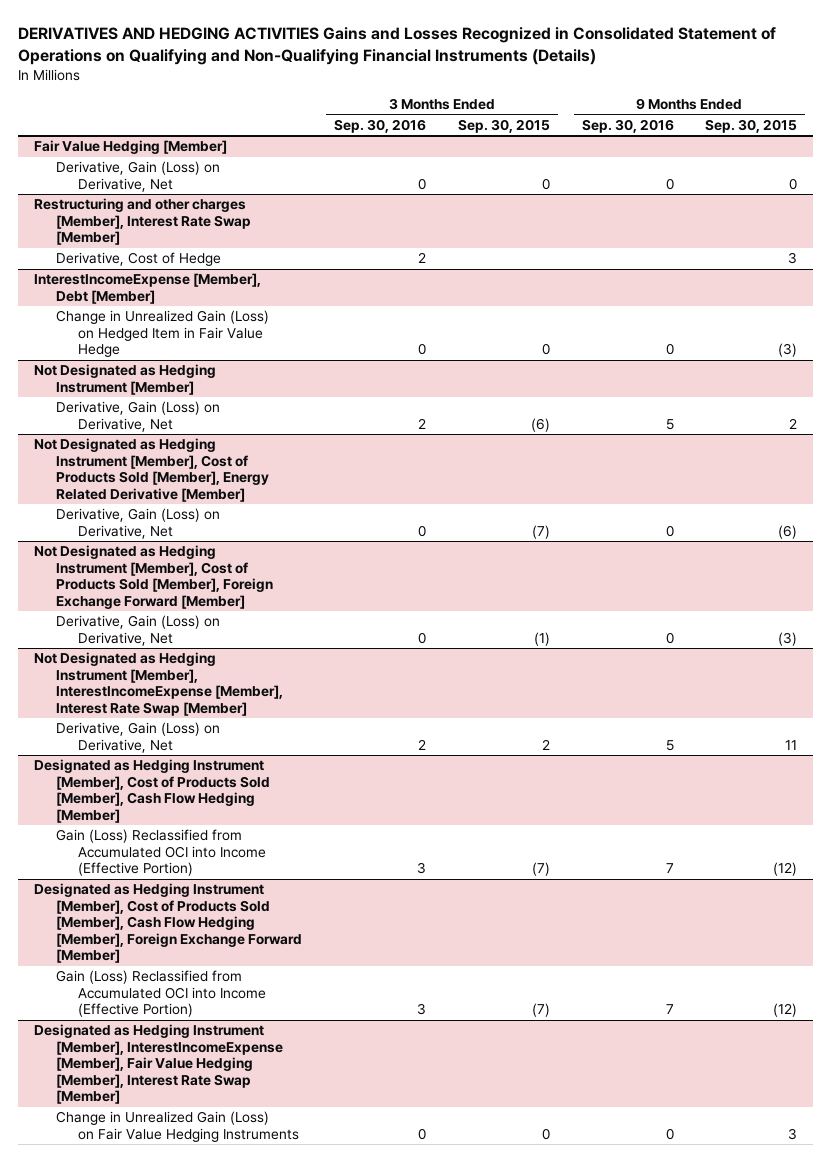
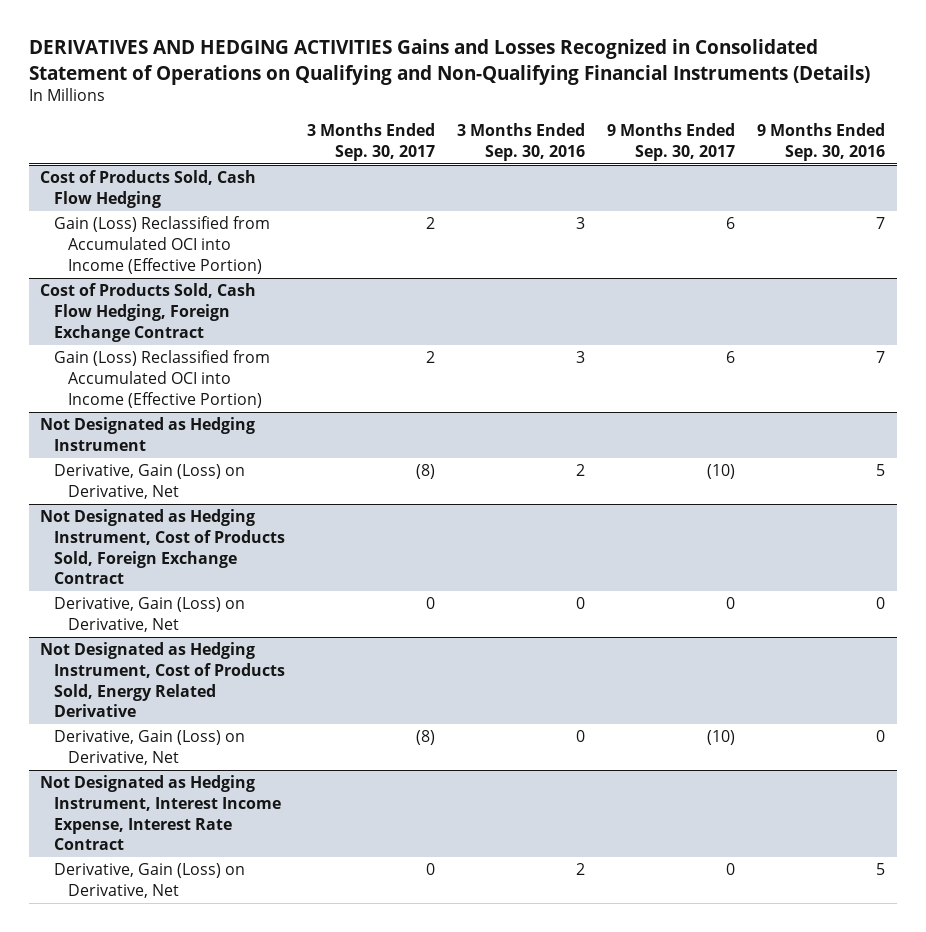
- | 3 Months Ended Sep. 30, 2016 | 3 Months Ended Sep. 30, 2015 | 9 Months Ended Sep. 30, 2016 | 9 Months Ended Sep. 30, 2015
+ | 3 Months Ended Sep. 30, 2017 | 3 Months Ended Sep. 30, 2016 | 9 Months Ended Sep. 30, 2017 | 9 Months Ended Sep. 30, 2016
- Fair Value Hedging [Member]
- Derivative, Gain (Loss) on Derivative, Net | 0 | 0 | 0 | 0
- Restructuring and other charges [Member], Interest Rate Swap [Member]
- Derivative, Cost of Hedge | 2 | | | 3
- InterestIncomeExpense [Member], Debt [Member]
- Change in Unrealized Gain (Loss) on Hedged Item in Fair Value Hedge | 0 | 0 | 0 | (3)
- Not Designated as Hedging Instrument [Member]
+ Cost of Products Sold, Cash Flow Hedging
+ Gain (Loss) Reclassified from Accumulated OCI into Income (Effective Portion) | 2 | 3 | 6 | 7
+ Cost of Products Sold, Cash Flow Hedging, Foreign Exchange Contract
+ Gain (Loss) Reclassified from Accumulated OCI into Income (Effective Portion) | 2 | 3 | 6 | 7
+ Not Designated as Hedging Instrument
- Not Designated as Hedging Instrument [Member], Cost of Products Sold [Member], Energy Related Derivative [Member]
+ Not Designated as Hedging Instrument, Cost of Products Sold, Foreign Exchange Contract
- Not Designated as Hedging Instrument [Member], Cost of Products Sold [Member], Foreign Exchange Forward [Member]
+ Not Designated as Hedging Instrument, Cost of Products Sold, Energy Related Derivative
- Not Designated as Hedging Instrument [Member], InterestIncomeExpense [Member], Interest Rate Swap [Member]
+ Not Designated as Hedging Instrument, Interest Income Expense, Interest Rate Contract
- Designated as Hedging Instrument [Member], Cost of Products Sold [Member], Cash Flow Hedging [Member]
- Gain (Loss) Reclassified from Accumulated OCI into Income (Effective Portion) | 3 | (7) | 7 | (12)
- Designated as Hedging Instrument [Member], Cost of Products Sold [Member], Cash Flow Hedging [Member], Foreign Exchange Forward [Member]
- Gain (Loss) Reclassified from Accumulated OCI into Income (Effective Portion) | 3 | (7) | 7 | (12)
- Designated as Hedging Instrument [Member], InterestIncomeExpense [Member], Fair Value Hedging [Member], Interest Rate Swap [Member]
- Change in Unrealized Gain (Loss) on Fair Value Hedging Instruments | 0 | 0 | 0 | 3

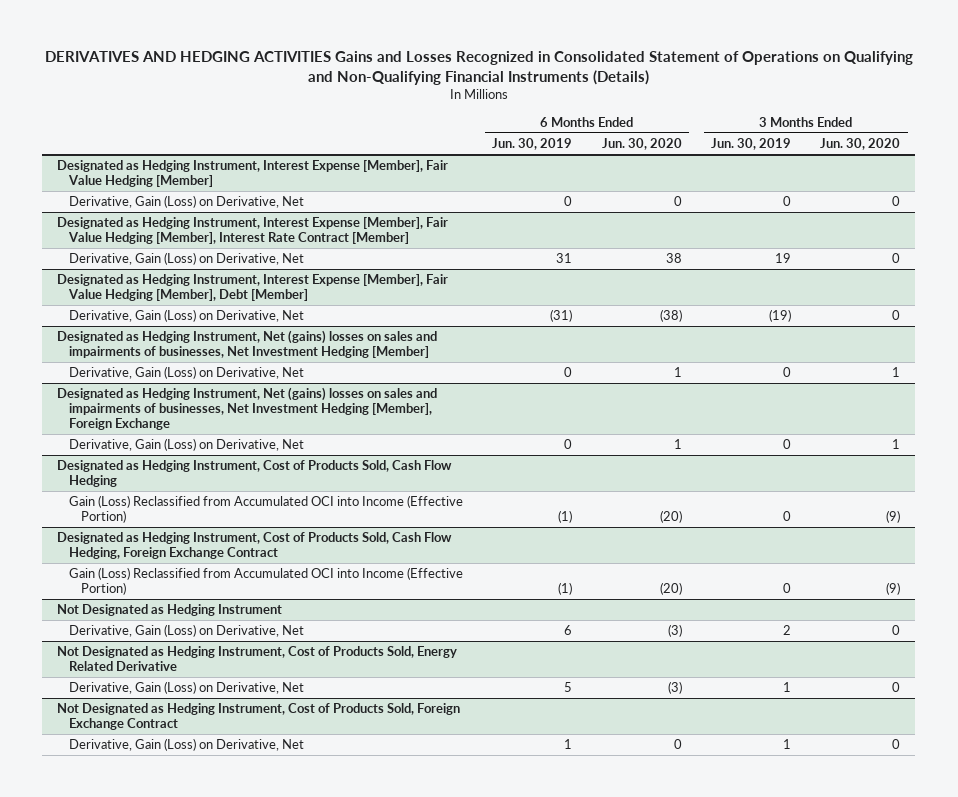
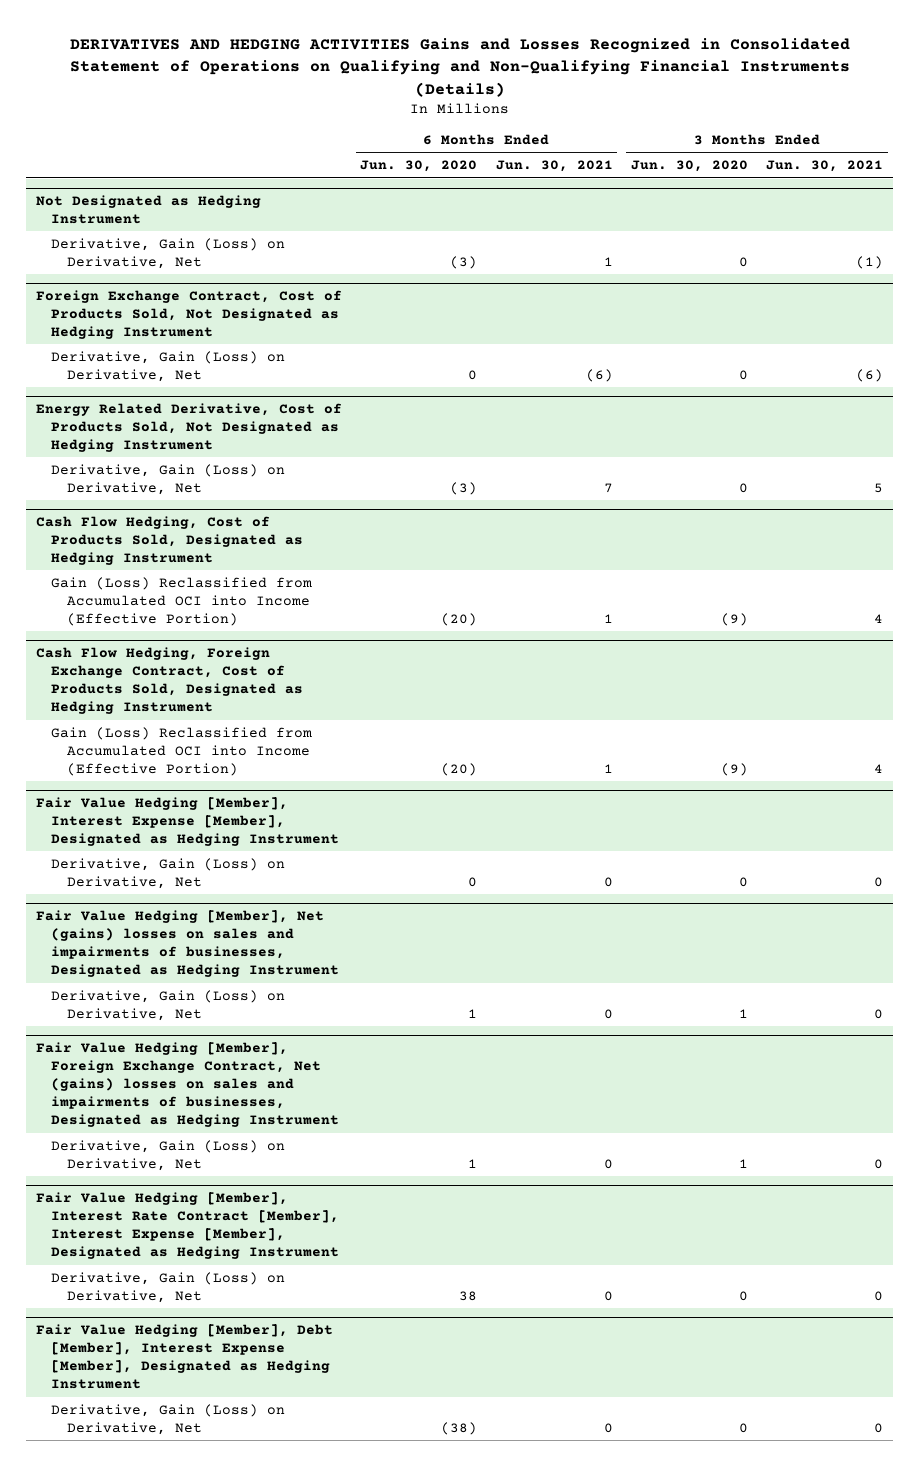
- | 6 Months Ended Jun. 30, 2019 | 6 Months Ended Jun. 30, 2020 | 3 Months Ended Jun. 30, 2019 | 3 Months Ended Jun. 30, 2020
+ | 6 Months Ended Jun. 30, 2020 | 6 Months Ended Jun. 30, 2021 | 3 Months Ended Jun. 30, 2020 | 3 Months Ended Jun. 30, 2021
- Designated as Hedging Instrument, Interest Expense [Member], Fair Value Hedging [Member]
- Derivative, Gain (Loss) on Derivative, Net | 0 | 0 | 0 | 0
- Designated as Hedging Instrument, Interest Expense [Member], Fair Value Hedging [Member], Interest Rate Contract [Member]
- Derivative, Gain (Loss) on Derivative, Net | 31 | 38 | 19 | 0
- Designated as Hedging Instrument, Interest Expense [Member], Fair Value Hedging [Member], Debt [Member]
- Derivative, Gain (Loss) on Derivative, Net | (31) | (38) | (19) | 0
- Designated as Hedging Instrument, Net (gains) losses on sales and impairments of businesses, Net Investment Hedging [Member]
- Derivative, Gain (Loss) on Derivative, Net | 0 | 1 | 0 | 1
- Designated as Hedging Instrument, Net (gains) losses on sales and impairments of businesses, Net Investment Hedging [Member], Foreign Exchange
- Derivative, Gain (Loss) on Derivative, Net | 0 | 1 | 0 | 1
- Designated as Hedging Instrument, Cost of Products Sold, Cash Flow Hedging
- Gain (Loss) Reclassified from Accumulated OCI into Income (Effective Portion) | (1) | (20) | 0 | (9)
- Designated as Hedging Instrument, Cost of Products Sold, Cash Flow Hedging, Foreign Exchange Contract
- Gain (Loss) Reclassified from Accumulated OCI into Income (Effective Portion) | (1) | (20) | 0 | (9)
- Not Designated as Hedging Instrument, Cost of Products Sold, Energy Related Derivative
+ Foreign Exchange Contract, Cost of Products Sold, Not Designated as Hedging Instrument
+ Derivative, Gain (Loss) on Derivative, Net | 0 | (6) | 0 | (6)
+ Energy Related Derivative, Cost of Products Sold, Not Designated as Hedging Instrument
- Not Designated as Hedging Instrument, Cost of Products Sold, Foreign Exchange Contract
+ Cash Flow Hedging, Cost of Products Sold, Designated as Hedging Instrument
+ Gain (Loss) Reclassified from Accumulated OCI into Income (Effective Portion) | (20) | 1 | (9) | 4
+ Cash Flow Hedging, Foreign Exchange Contract, Cost of Products Sold, Designated as Hedging Instrument
+ Gain (Loss) Reclassified from Accumulated OCI into Income (Effective Portion) | (20) | 1 | (9) | 4
+ Fair Value Hedging [Member], Interest Expense [Member], Designated as Hedging Instrument
+ Fair Value Hedging [Member], Net (gains) losses on sales and impairments of businesses, Designated as Hedging Instrument
+ Derivative, Gain (Loss) on Derivative, Net | 1 | 0 | 1 | 0
+ Fair Value Hedging [Member], Foreign Exchange Contract, Net (gains) losses on sales and impairments of businesses, Designated as Hedging Instrument
+ Derivative, Gain (Loss) on Derivative, Net | 1 | 0 | 1 | 0
+ Fair Value Hedging [Member], Interest Rate Contract [Member], Interest Expense [Member], Designated as Hedging Instrument
+ Derivative, Gain (Loss) on Derivative, Net | 38 | 0 | 0 | 0
+ Fair Value Hedging [Member], Debt [Member], Interest Expense [Member], Designated as Hedging Instrument
+ Derivative, Gain (Loss) on Derivative, Net | (38) | 0 | 0 | 0

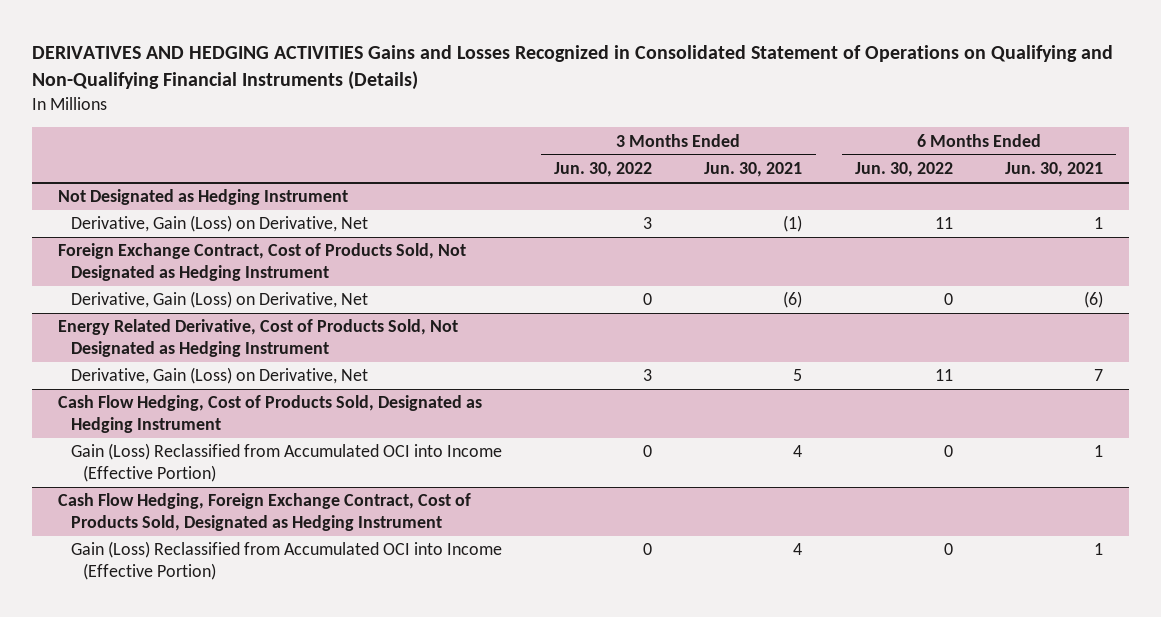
- | 6 Months Ended Jun. 30, 2020 | 6 Months Ended Jun. 30, 2021 | 3 Months Ended Jun. 30, 2020 | 3 Months Ended Jun. 30, 2021
+ | 3 Months Ended Jun. 30, 2022 | 3 Months Ended Jun. 30, 2021 | 6 Months Ended Jun. 30, 2022 | 6 Months Ended Jun. 30, 2021
- Fair Value Hedging [Member], Interest Expense [Member], Designated as Hedging Instrument
- Derivative, Gain (Loss) on Derivative, Net | 0 | 0 | 0 | 0
- Fair Value Hedging [Member], Net (gains) losses on sales and impairments of businesses, Designated as Hedging Instrument
- Derivative, Gain (Loss) on Derivative, Net | 1 | 0 | 1 | 0
- Fair Value Hedging [Member], Foreign Exchange Contract, Net (gains) losses on sales and impairments of businesses, Designated as Hedging Instrument
- Derivative, Gain (Loss) on Derivative, Net | 1 | 0 | 1 | 0
- Fair Value Hedging [Member], Interest Rate Contract [Member], Interest Expense [Member], Designated as Hedging Instrument
- Derivative, Gain (Loss) on Derivative, Net | 38 | 0 | 0 | 0
- Fair Value Hedging [Member], Debt [Member], Interest Expense [Member], Designated as Hedging Instrument
- Derivative, Gain (Loss) on Derivative, Net | (38) | 0 | 0 | 0

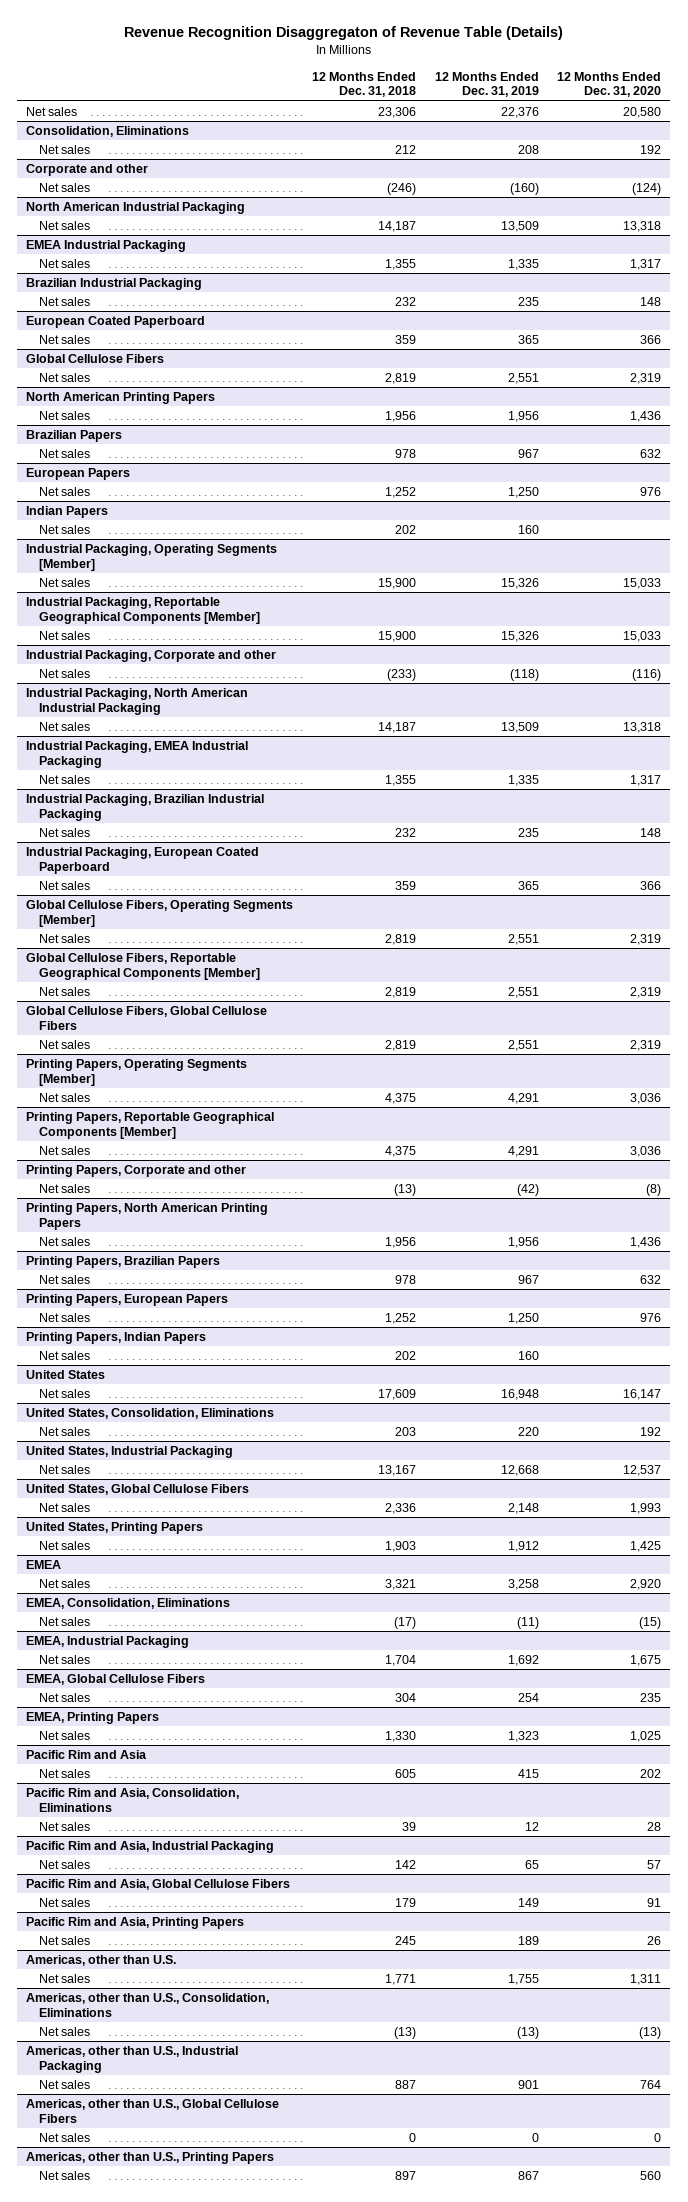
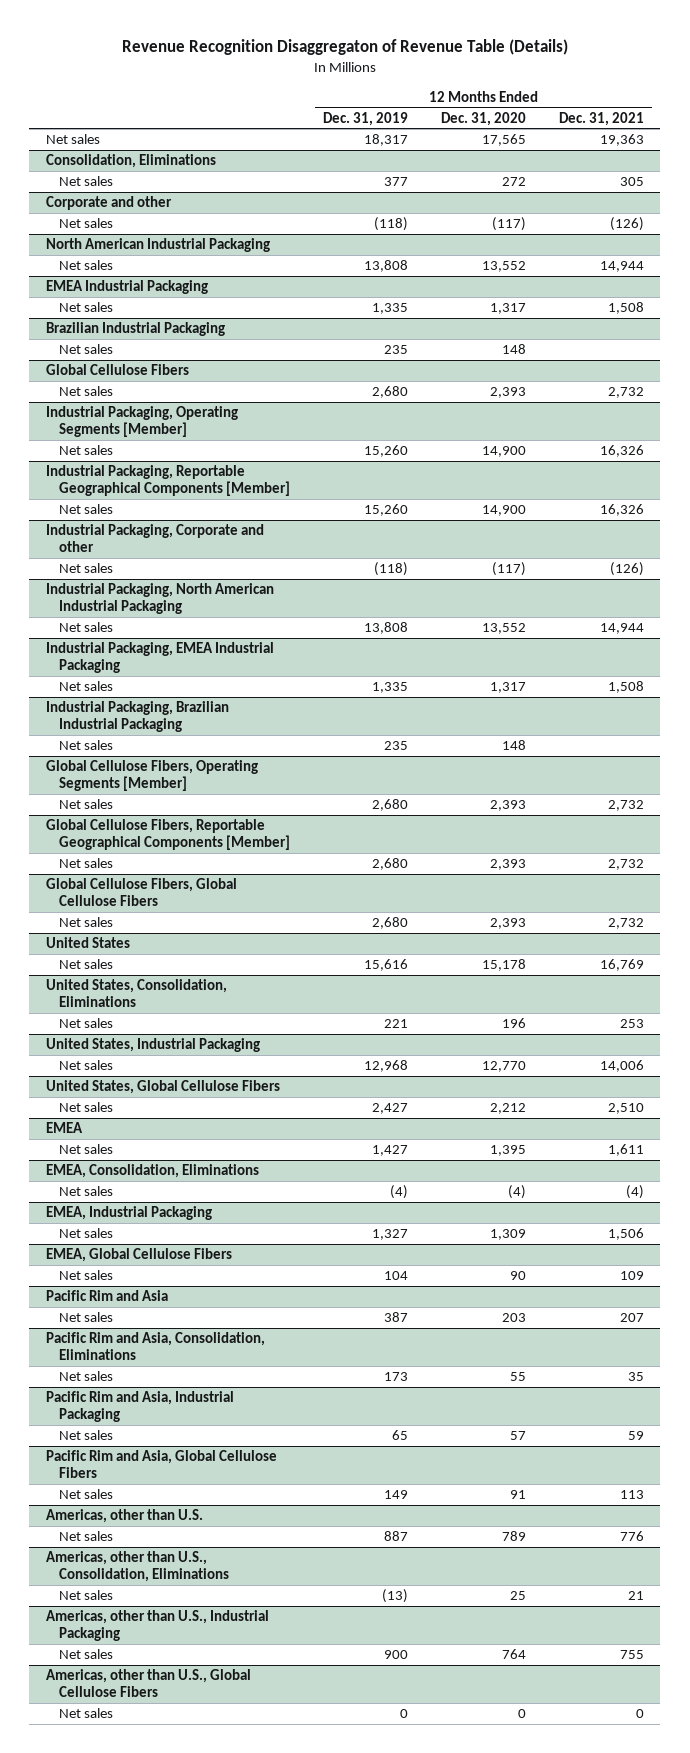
- | 12 Months Ended Dec. 31, 2018 | 12 Months Ended Dec. 31, 2019 | 12 Months Ended Dec. 31, 2020
+ | 12 Months Ended Dec. 31, 2019 | 12 Months Ended Dec. 31, 2020 | 12 Months Ended Dec. 31, 2021
- Net sales | 23,306 | 22,376 | 20,580
+ Net sales | 18,317 | 17,565 | 19,363
@ Consolidation, Eliminations
- Net sales | 212 | 208 | 192
+ Net sales | 377 | 272 | 305
@ Corporate and other
- Net sales | (246) | (160) | (124)
+ Net sales | (118) | (117) | (126)
@ North American Industrial Packaging
- Net sales | 14,187 | 13,509 | 13,318
+ Net sales | 13,808 | 13,552 | 14,944
- European Coated Paperboard
- Net sales | 359 | 365 | 366
@ Global Cellulose Fibers
- Net sales | 2,819 | 2,551 | 2,319
- North American Printing Papers
- Net sales | 1,956 | 1,956 | 1,436
- Brazilian Papers
- Net sales | 978 | 967 | 632
- European Papers
- Net sales | 1,252 | 1,250 | 976
- Indian Papers
- Net sales | 202 | 160 |
@ Global Cellulose Fibers
+ Net sales | 2,680 | 2,393 | 2,732
@ Industrial Packaging, Operating Segments [Member]
- Net sales | 15,900 | 15,326 | 15,033
+ Net sales | 15,260 | 14,900 | 16,326
@ Industrial Packaging, Reportable Geographical Components [Member]
- Net sales | 15,900 | 15,326 | 15,033
+ Net sales | 15,260 | 14,900 | 16,326
@ Industrial Packaging, Corporate and other
- Net sales | (233) | (118) | (116)
+ Net sales | (118) | (117) | (126)
@ Industrial Packaging, North American Industrial Packaging
- Net sales | 14,187 | 13,509 | 13,318
+ Net sales | 13,808 | 13,552 | 14,944
- Industrial Packaging, European Coated Paperboard
- Net sales | 359 | 365 | 366
@ Global Cellulose Fibers, Operating Segments [Member]
- Net sales | 2,819 | 2,551 | 2,319
+ Net sales | 2,680 | 2,393 | 2,732
@ Global Cellulose Fibers, Reportable Geographical Components [Member]
- Net sales | 2,819 | 2,551 | 2,319
+ Net sales | 2,680 | 2,393 | 2,732
@ Global Cellulose Fibers, Global Cellulose Fibers
- Net sales | 2,819 | 2,551 | 2,319
- Printing Papers, Operating Segments [Member]
- Net sales | 4,375 | 4,291 | 3,036
- Printing Papers, Reportable Geographical Components [Member]
- Net sales | 4,375 | 4,291 | 3,036
- Printing Papers, Corporate and other
- Net sales | (13) | (42) | (8)
- Printing Papers, North American Printing Papers
- Net sales | 1,956 | 1,956 | 1,436
- Printing Papers, Brazilian Papers
- Net sales | 978 | 967 | 632
- Printing Papers, European Papers
- Net sales | 1,252 | 1,250 | 976
- Printing Papers, Indian Papers
- Net sales | 202 | 160 |
@ Global Cellulose Fibers, Global Cellulose Fibers
+ Net sales | 2,680 | 2,393 | 2,732
@ United States
- Net sales | 17,609 | 16,948 | 16,147
+ Net sales | 15,616 | 15,178 | 16,769
@ United States, Consolidation, Eliminations
- Net sales | 203 | 220 | 192
+ Net sales | 221 | 196 | 253
@ United States, Industrial Packaging
- Net sales | 13,167 | 12,668 | 12,537
+ Net sales | 12,968 | 12,770 | 14,006
@ United States, Global Cellulose Fibers
- Net sales | 2,336 | 2,148 | 1,993
- United States, Printing Papers
- Net sales | 1,903 | 1,912 | 1,425
@ United States, Global Cellulose Fibers
+ Net sales | 2,427 | 2,212 | 2,510
@ EMEA
- Net sales | 3,321 | 3,258 | 2,920
+ Net sales | 1,427 | 1,395 | 1,611
@ EMEA, Consolidation, Eliminations
- Net sales | (17) | (11) | (15)
+ Net sales | (4) | (4) | (4)
@ EMEA, Industrial Packaging
- Net sales | 1,704 | 1,692 | 1,675
+ Net sales | 1,327 | 1,309 | 1,506
@ EMEA, Global Cellulose Fibers
- Net sales | 304 | 254 | 235
- EMEA, Printing Papers
- Net sales | 1,330 | 1,323 | 1,025
@ EMEA, Global Cellulose Fibers
+ Net sales | 104 | 90 | 109
@ Pacific Rim and Asia
- Net sales | 605 | 415 | 202
+ Net sales | 387 | 203 | 207
@ Pacific Rim and Asia, Consolidation, Eliminations
- Net sales | 39 | 12 | 28
+ Net sales | 173 | 55 | 35
- Pacific Rim and Asia, Printing Papers
- Net sales | 245 | 189 | 26
@ Americas, other than U.S.
- Net sales | 1,771 | 1,755 | 1,311
+ Net sales | 887 | 789 | 776
@ Americas, other than U.S., Consolidation, Eliminations
- Net sales | (13) | (13) | (13)
+ Net sales | (13) | 25 | 21
@ Americas, other than U.S., Industrial Packaging
- Net sales | 887 | 901 | 764
+ Net sales | 900 | 764 | 755
- Americas, other than U.S., Printing Papers
- Net sales | 897 | 867 | 560

